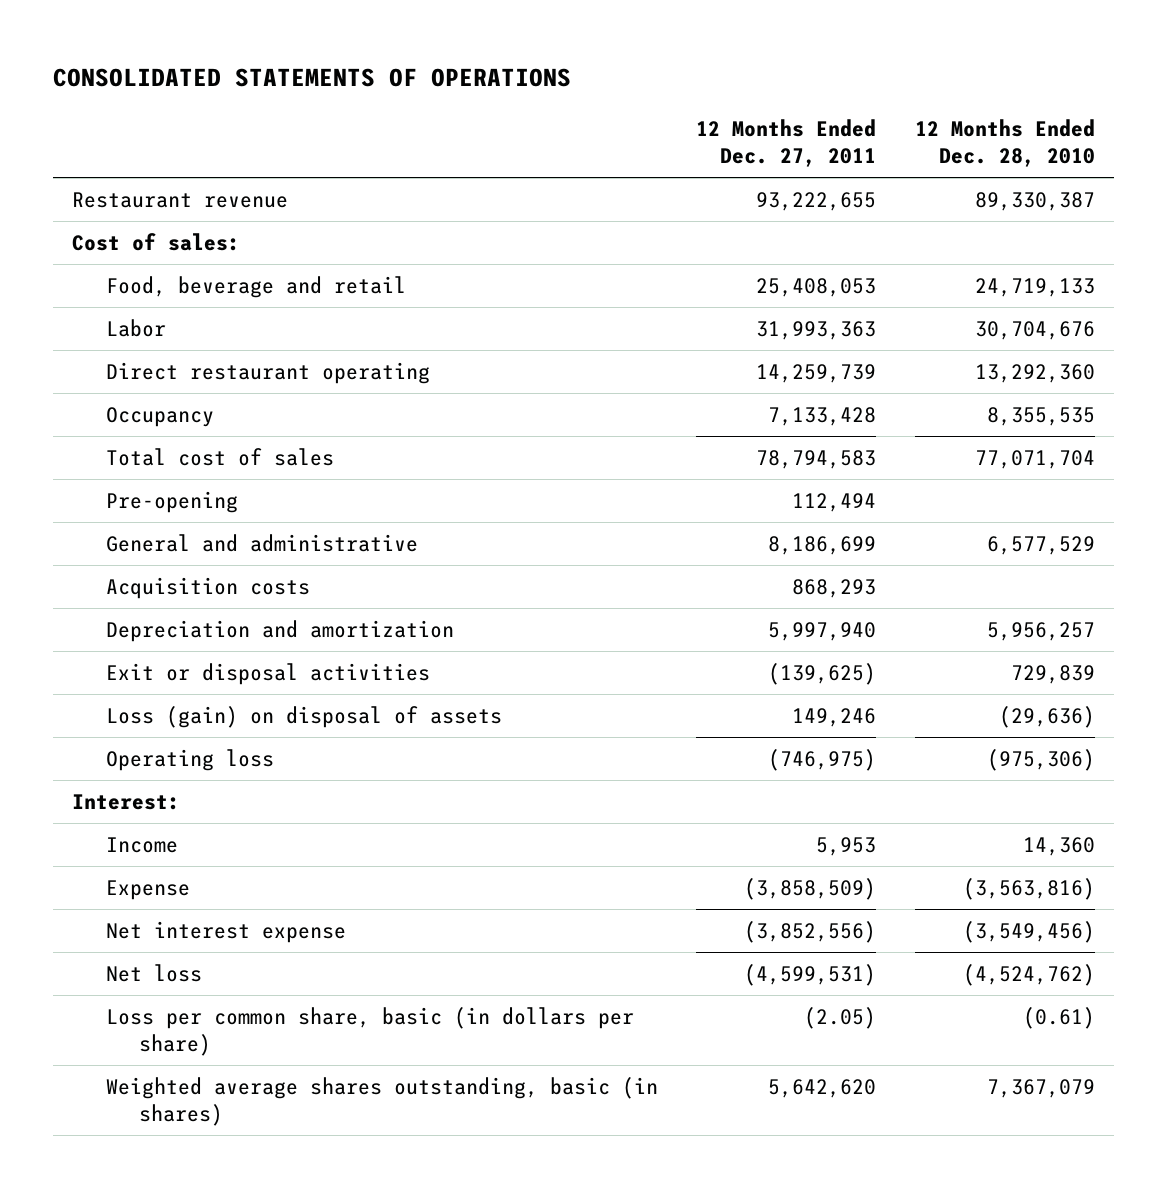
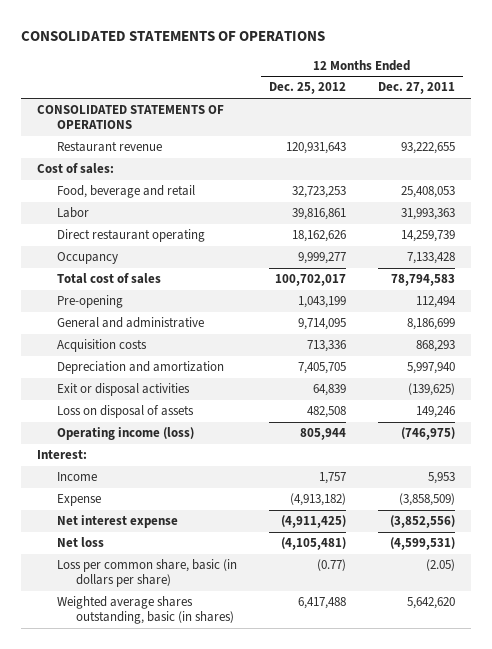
- | 12 Months Ended Dec. 27, 2011 | 12 Months Ended Dec. 28, 2010
+ | 12 Months Ended Dec. 25, 2012 | 12 Months Ended Dec. 27, 2011
+ CONSOLIDATED STATEMENTS OF OPERATIONS
- Loss (gain) on disposal of assets | 149,246 | (29,636)
- Operating loss | (746,975) | (975,306)
+ Loss on disposal of assets | 482,508 | 149,246
+ Operating income (loss) | 805,944 | (746,975)

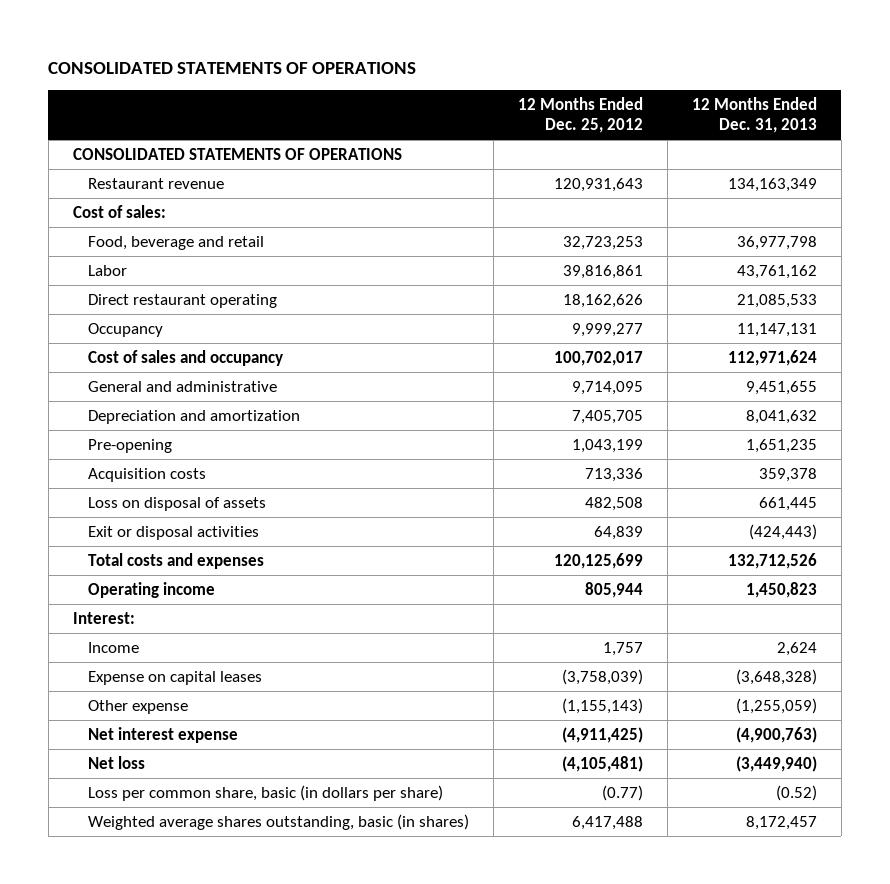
- | 12 Months Ended Dec. 25, 2012 | 12 Months Ended Dec. 27, 2011
+ | 12 Months Ended Dec. 25, 2012 | 12 Months Ended Dec. 31, 2013
- Total cost of sales | 100,702,017 | 78,794,583
+ Cost of sales and occupancy | 100,702,017 | 112,971,624
moved down: Pre-opening | 1,043,199 | 1,651,235
moved down: Acquisition costs | 713,336 | 359,378
- Operating income (loss) | 805,944 | (746,975)
moved down: Exit or disposal activities | 64,839 | (424,443)
+ Total costs and expenses | 120,125,699 | 132,712,526
+ Operating income | 805,944 | 1,450,823
- Expense | (4,913,182) | (3,858,509)
+ Expense on capital leases | (3,758,039) | (3,648,328)
+ Other expense | (1,155,143) | (1,255,059)

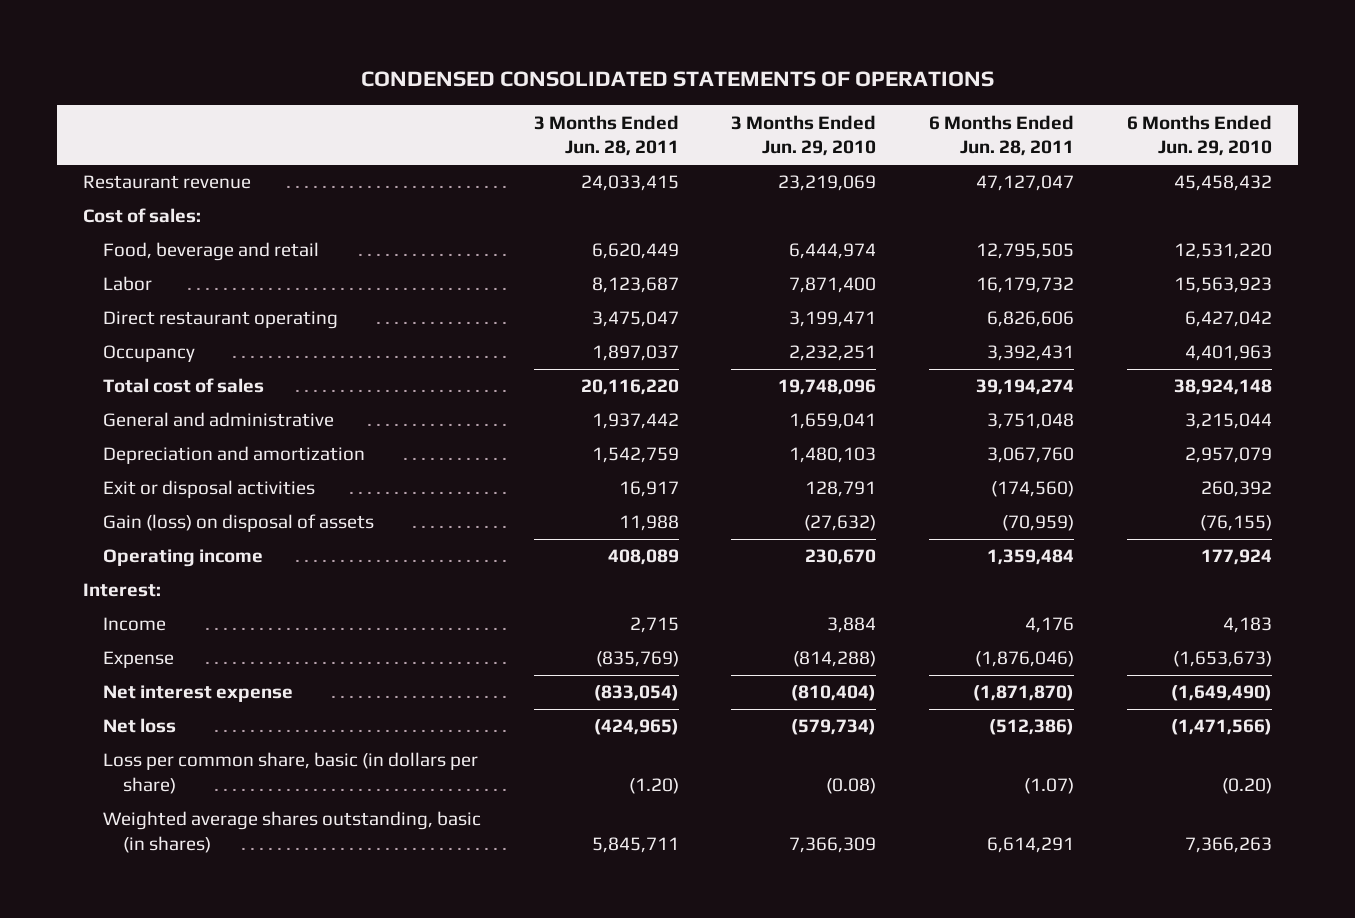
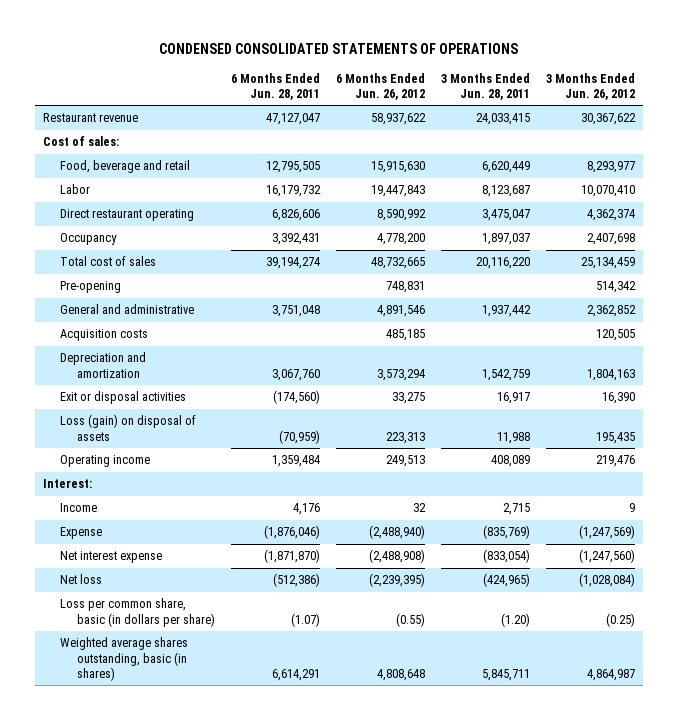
- | 3 Months Ended Jun. 28, 2011 | 3 Months Ended Jun. 29, 2010 | 6 Months Ended Jun. 28, 2011 | 6 Months Ended Jun. 29, 2010
+ | 6 Months Ended Jun. 28, 2011 | 6 Months Ended Jun. 26, 2012 | 3 Months Ended Jun. 28, 2011 | 3 Months Ended Jun. 26, 2012
+ Pre-opening | | 748,831 | | 514,342
+ Acquisition costs | | 485,185 | | 120,505
- Gain (loss) on disposal of assets | 11,988 | (27,632) | (70,959) | (76,155)
+ Loss (gain) on disposal of assets | (70,959) | 223,313 | 11,988 | 195,435

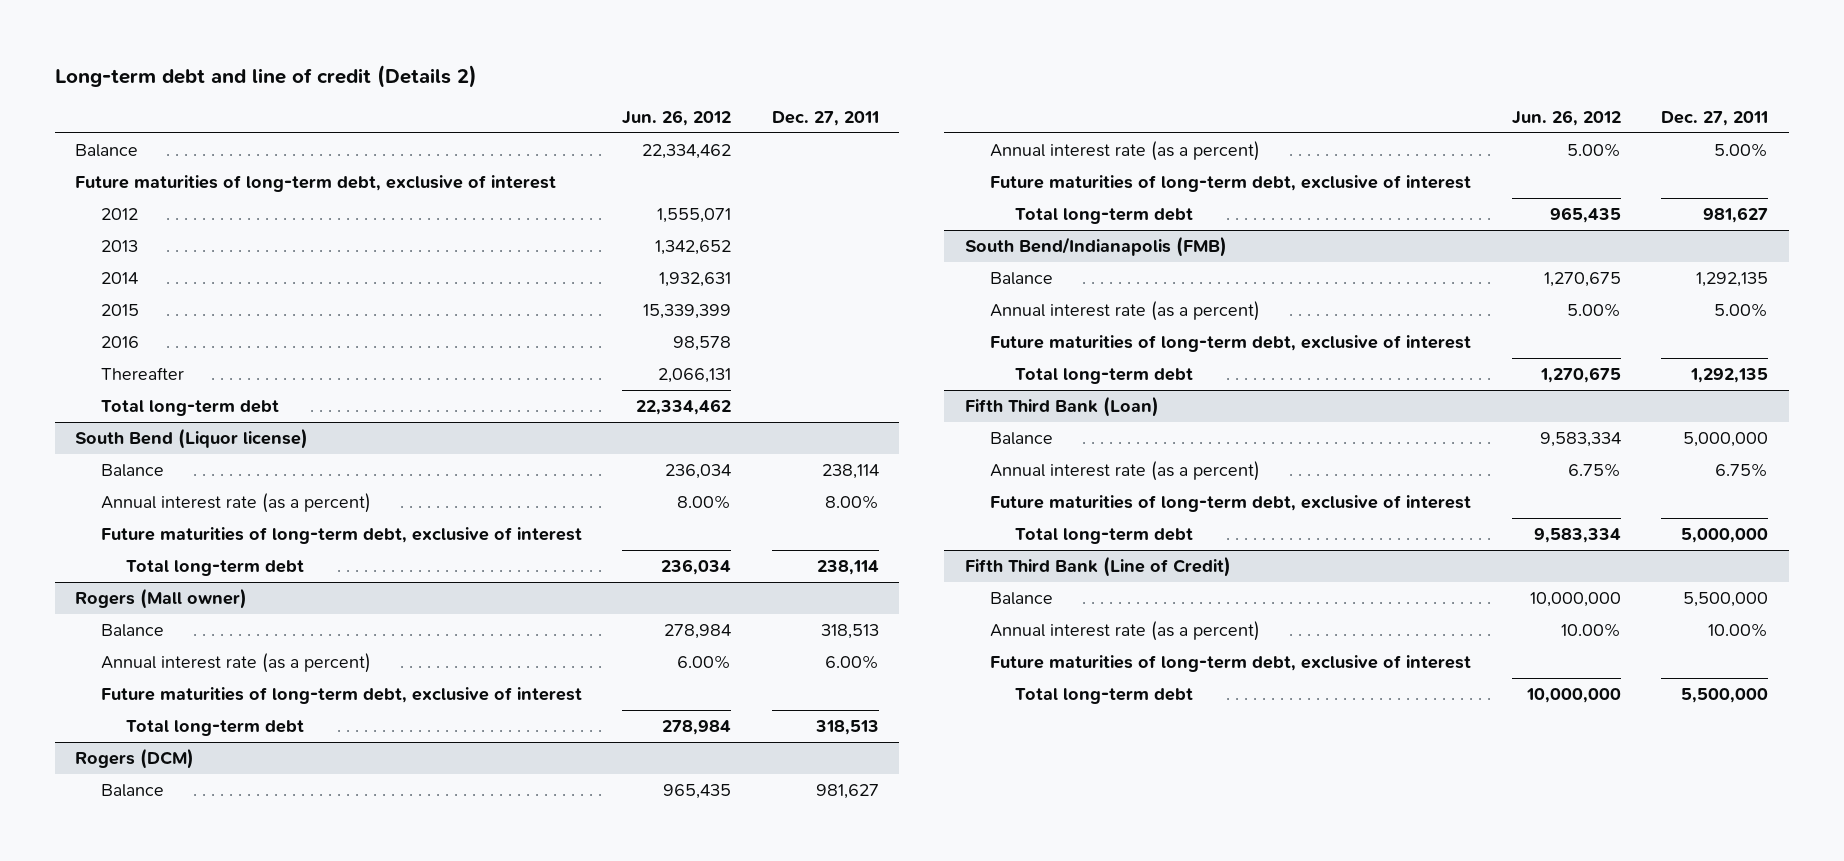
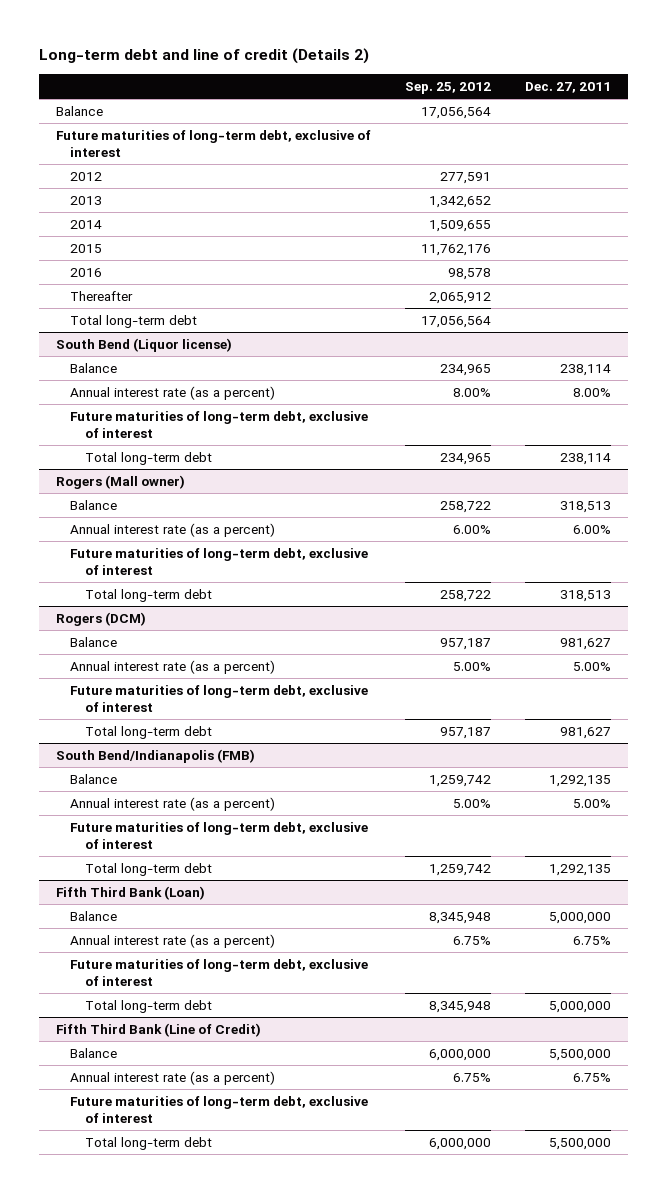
- | Jun. 26, 2012 | Dec. 27, 2011
+ | Sep. 25, 2012 | Dec. 27, 2011
@ Fifth Third Bank (Line of Credit)
- Annual interest rate (as a percent) | 10.00% | 10.00%
+ Annual interest rate (as a percent) | 6.75% | 6.75%

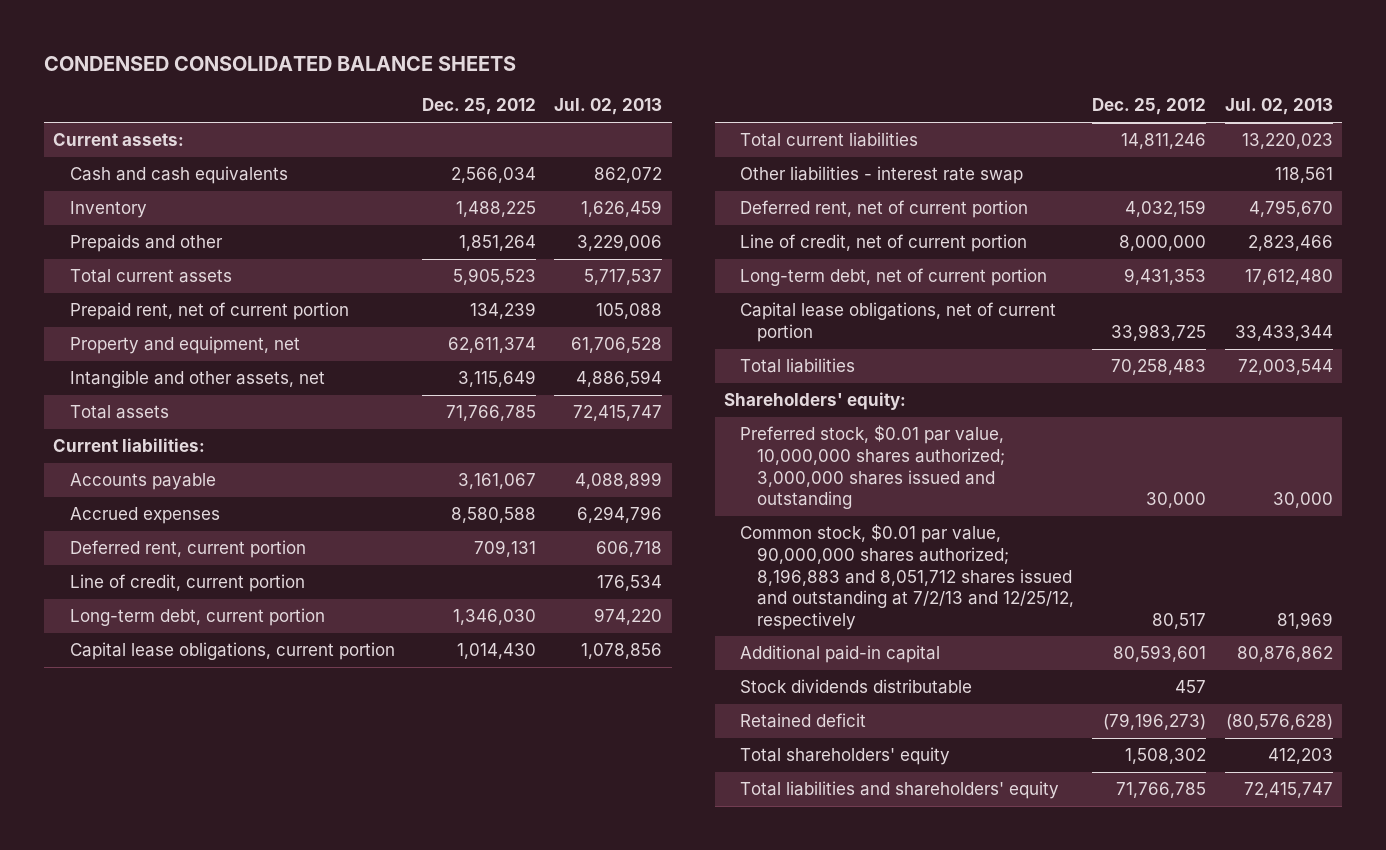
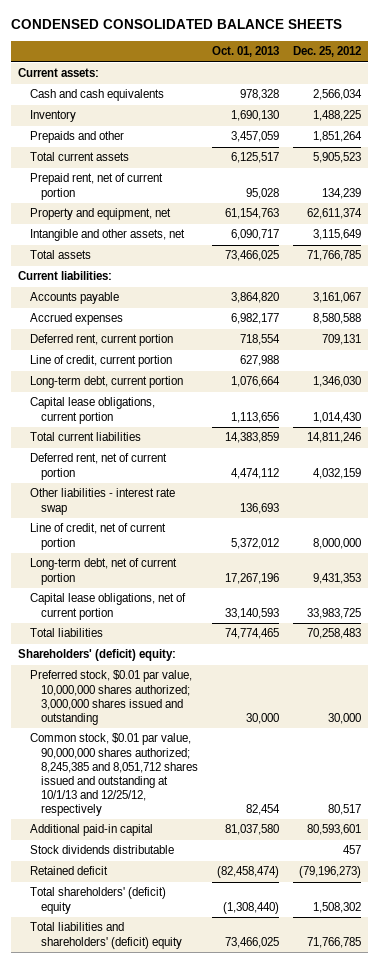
- | Dec. 25, 2012 | Jul. 02, 2013
+ | Oct. 01, 2013 | Dec. 25, 2012
moved down: Other liabilities - interest rate swap | 136,693 |
- Shareholders' equity:
+ Shareholders' (deficit) equity:
- Common stock, $0.01 par value, 90,000,000 shares authorized; 8,196,883 and 8,051,712 shares issued and outstanding at 7/2/13 and 12/25/12, respectively | 80,517 | 81,969
+ Common stock, $0.01 par value, 90,000,000 shares authorized; 8,245,385 and 8,051,712 shares issued and outstanding at 10/1/13 and 12/25/12, respectively | 82,454 | 80,517
- Total shareholders' equity | 1,508,302 | 412,203
- Total liabilities and shareholders' equity | 71,766,785 | 72,415,747
+ Total shareholders' (deficit) equity | (1,308,440) | 1,508,302
+ Total liabilities and shareholders' (deficit) equity | 73,466,025 | 71,766,785

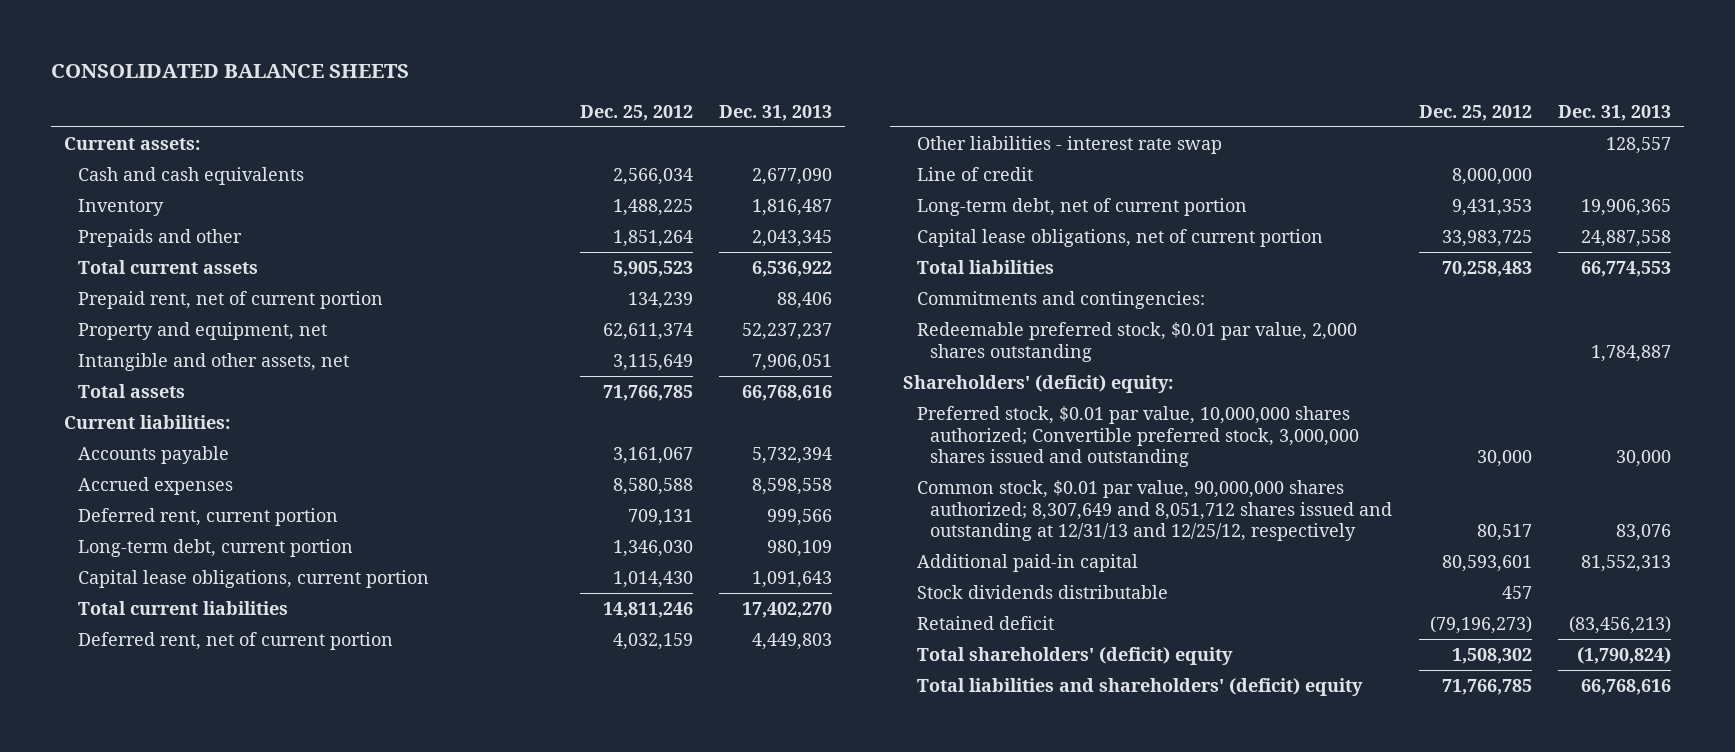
- CONDENSED CONSOLIDATED BALANCE SHEETS
+ CONSOLIDATED BALANCE SHEETS
- | Oct. 01, 2013 | Dec. 25, 2012
+ | Dec. 25, 2012 | Dec. 31, 2013
- Line of credit, current portion | 627,988 |
- Line of credit, net of current portion | 5,372,012 | 8,000,000
+ Line of credit | 8,000,000 |
+ Commitments and contingencies:
+ Redeemable preferred stock, $0.01 par value, 2,000 shares outstanding | | 1,784,887
- Preferred stock, $0.01 par value, 10,000,000 shares authorized; 3,000,000 shares issued and outstanding | 30,000 | 30,000
- Common stock, $0.01 par value, 90,000,000 shares authorized; 8,245,385 and 8,051,712 shares issued and outstanding at 10/1/13 and 12/25/12, respectively | 82,454 | 80,517
+ Preferred stock, $0.01 par value, 10,000,000 shares authorized; Convertible preferred stock, 3,000,000 shares issued and outstanding | 30,000 | 30,000
+ Common stock, $0.01 par value, 90,000,000 shares authorized; 8,307,649 and 8,051,712 shares issued and outstanding at 12/31/13 and 12/25/12, respectively | 80,517 | 83,076

